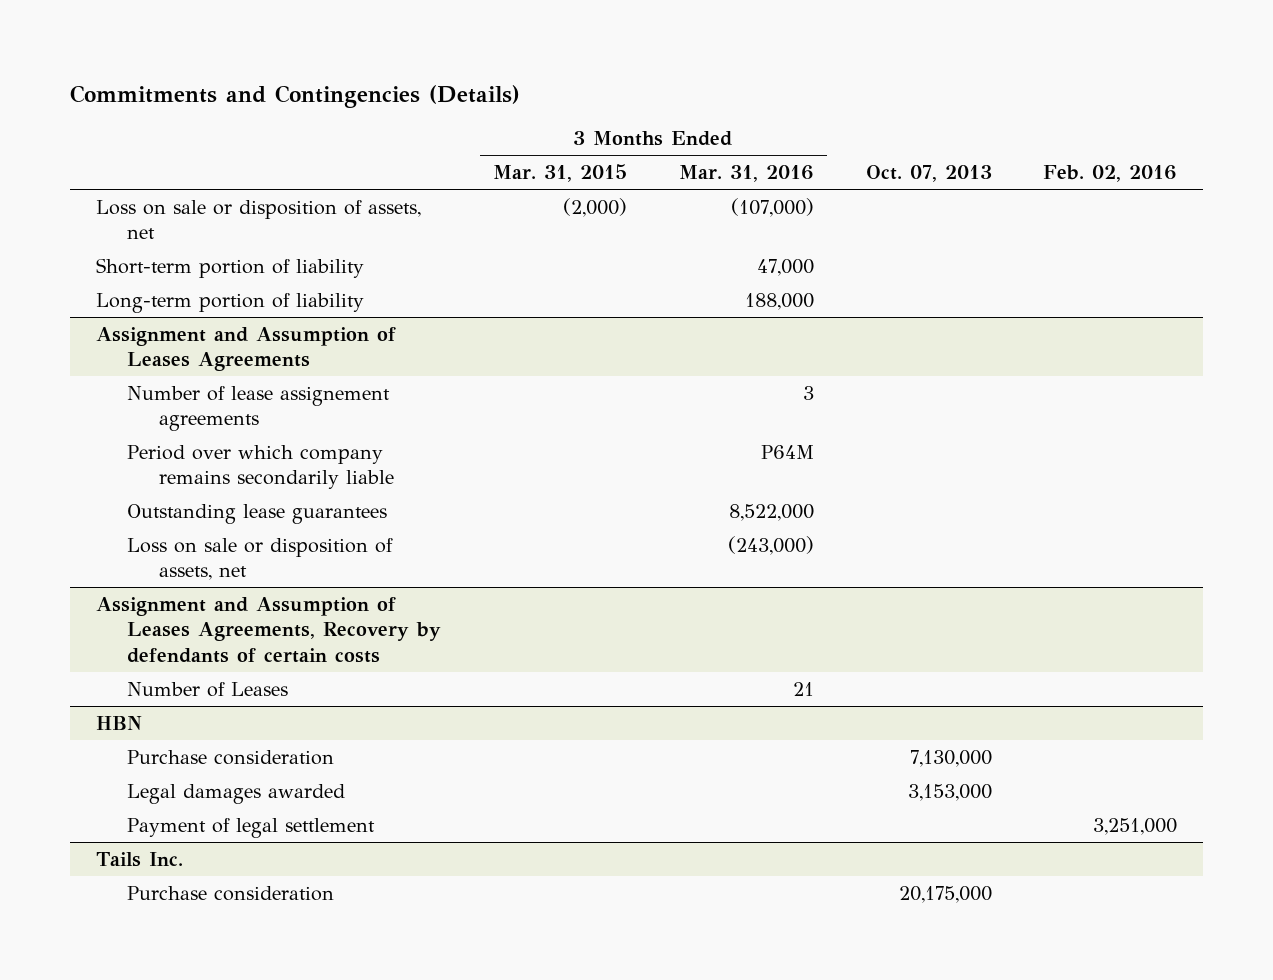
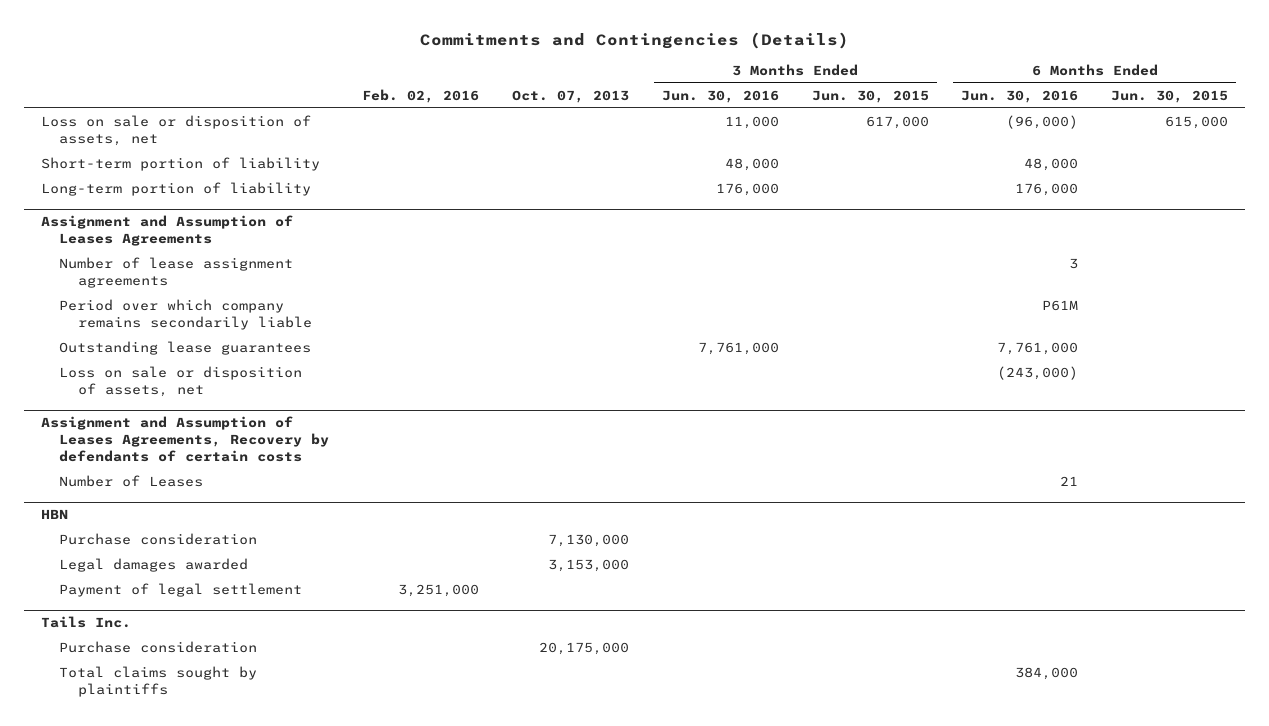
- | 3 Months Ended Mar. 31, 2015 | 3 Months Ended Mar. 31, 2016 | Oct. 07, 2013 | Feb. 02, 2016
+ | Feb. 02, 2016 | Oct. 07, 2013 | 3 Months Ended Jun. 30, 2016 | 3 Months Ended Jun. 30, 2015 | 6 Months Ended Jun. 30, 2016 | 6 Months Ended Jun. 30, 2015
@ Assignment and Assumption of Leases Agreements
- Number of lease assignement agreements | | 3 | |
+ Number of lease assignment agreements | | | | | 3 |
@ Tails Inc.
+ Total claims sought by plaintiffs | | | | | 384,000 |

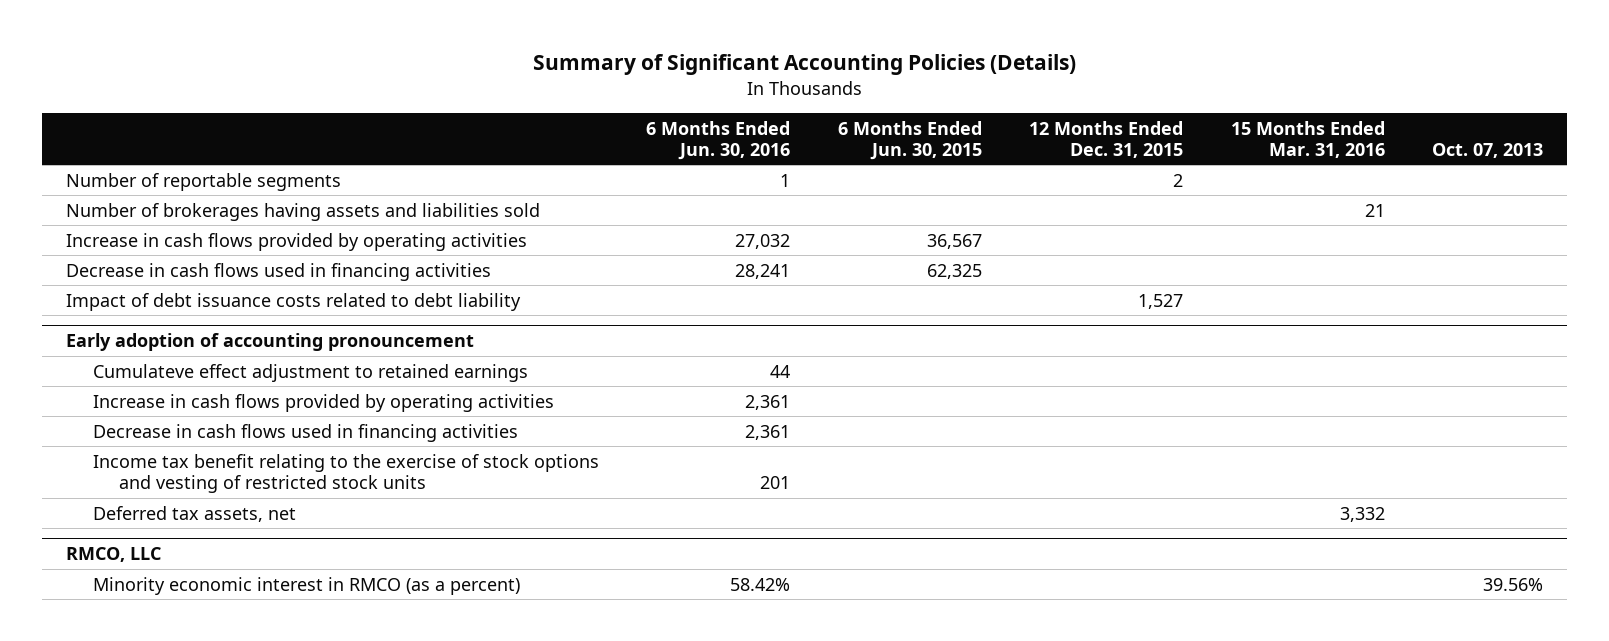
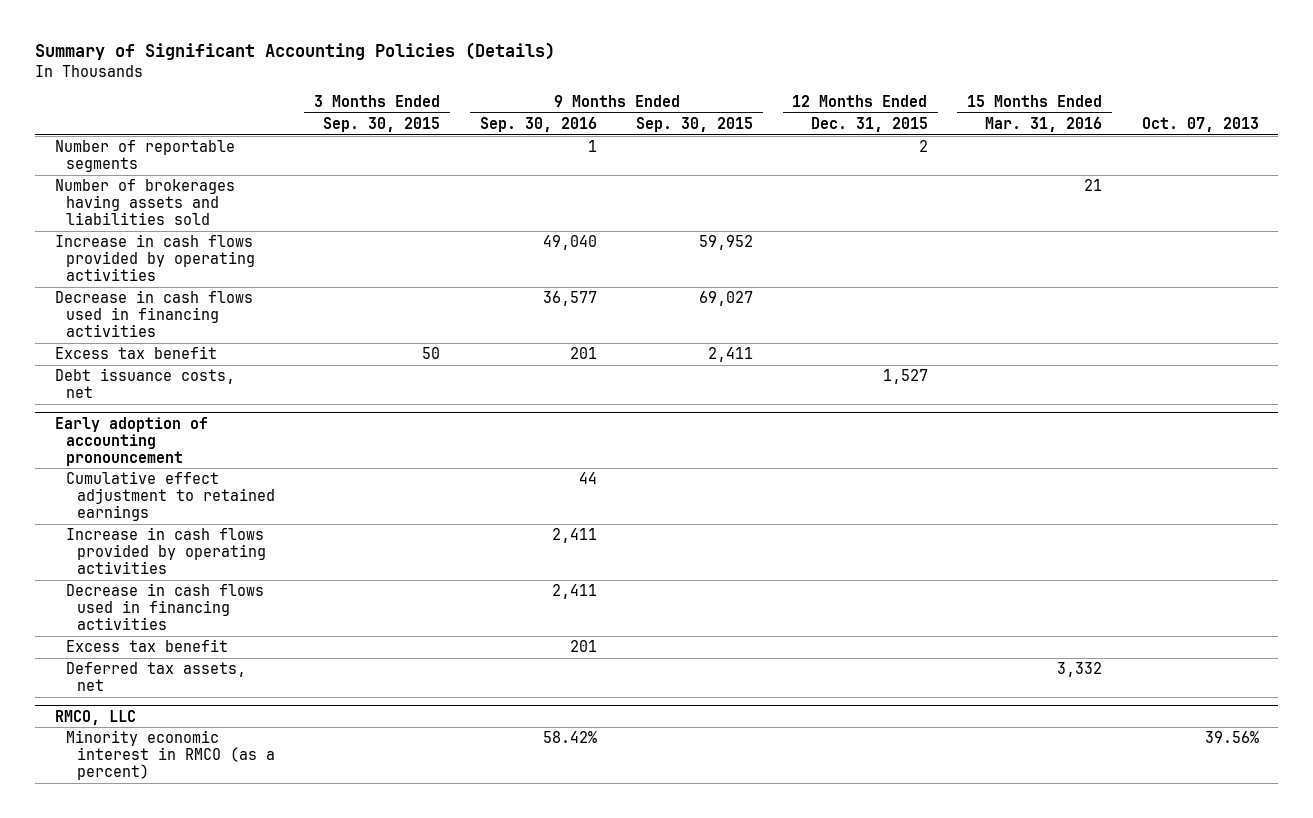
- | 6 Months Ended Jun. 30, 2016 | 6 Months Ended Jun. 30, 2015 | 12 Months Ended Dec. 31, 2015 | 15 Months Ended Mar. 31, 2016 | Oct. 07, 2013
+ | 3 Months Ended Sep. 30, 2015 | 9 Months Ended Sep. 30, 2016 | 9 Months Ended Sep. 30, 2015 | 12 Months Ended Dec. 31, 2015 | 15 Months Ended Mar. 31, 2016 | Oct. 07, 2013
- Impact of debt issuance costs related to debt liability | | | 1,527 | |
+ Excess tax benefit | 50 | 201 | 2,411 | | |
+ Debt issuance costs, net | | | | 1,527 | |
@ Early adoption of accounting pronouncement
- Cumulateve effect adjustment to retained earnings | 44 | | | |
+ Cumulative effect adjustment to retained earnings | | 44 | | | |
- Income tax benefit relating to the exercise of stock options and vesting of restricted stock units | 201 | | | |
+ Excess tax benefit | | 201 | | | |

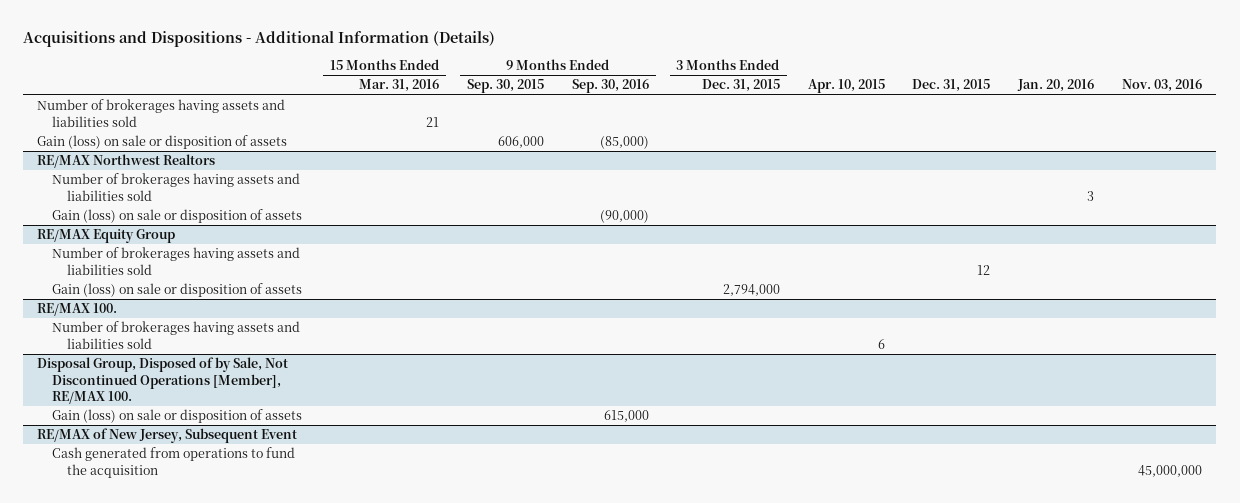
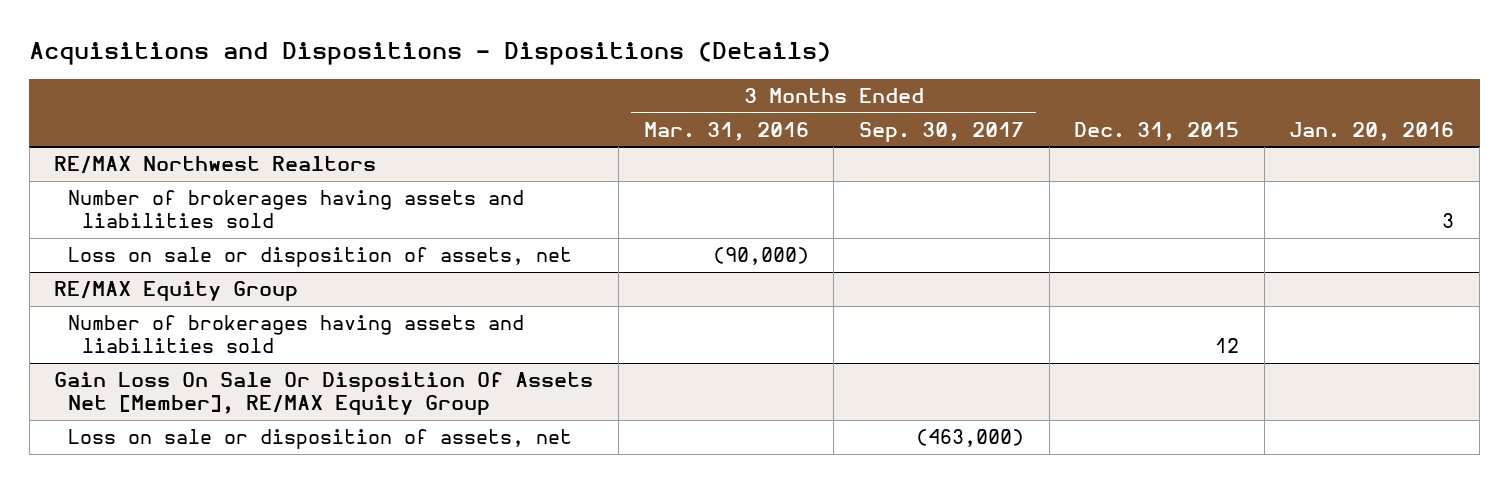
- Acquisitions and Dispositions - Additional Information (Details)
+ Acquisitions and Dispositions - Dispositions (Details)
- | 15 Months Ended Mar. 31, 2016 | 9 Months Ended Sep. 30, 2015 | 9 Months Ended Sep. 30, 2016 | 3 Months Ended Dec. 31, 2015 | Apr. 10, 2015 | Dec. 31, 2015 | Jan. 20, 2016 | Nov. 03, 2016
+ | 3 Months Ended Mar. 31, 2016 | 3 Months Ended Sep. 30, 2017 | Dec. 31, 2015 | Jan. 20, 2016
- Number of brokerages having assets and liabilities sold | 21 | | | | | | |
- Gain (loss) on sale or disposition of assets | | 606,000 | (85,000) | | | | |
@ RE/MAX Northwest Realtors
- Gain (loss) on sale or disposition of assets | | | (90,000) | | | | |
+ Loss on sale or disposition of assets, net | (90,000) | | |
@ RE/MAX Equity Group
- Gain (loss) on sale or disposition of assets | | | | 2,794,000 | | | |
- RE/MAX 100.
- Number of brokerages having assets and liabilities sold | | | | | 6 | | |
- Disposal Group, Disposed of by Sale, Not Discontinued Operations [Member], RE/MAX 100.
- Gain (loss) on sale or disposition of assets | | | 615,000 | | | | |
- RE/MAX of New Jersey, Subsequent Event
- Cash generated from operations to fund the acquisition | | | | | | | | 45,000,000
+ Gain Loss On Sale Or Disposition Of Assets Net [Member], RE/MAX Equity Group
+ Loss on sale or disposition of assets, net | | (463,000) | |

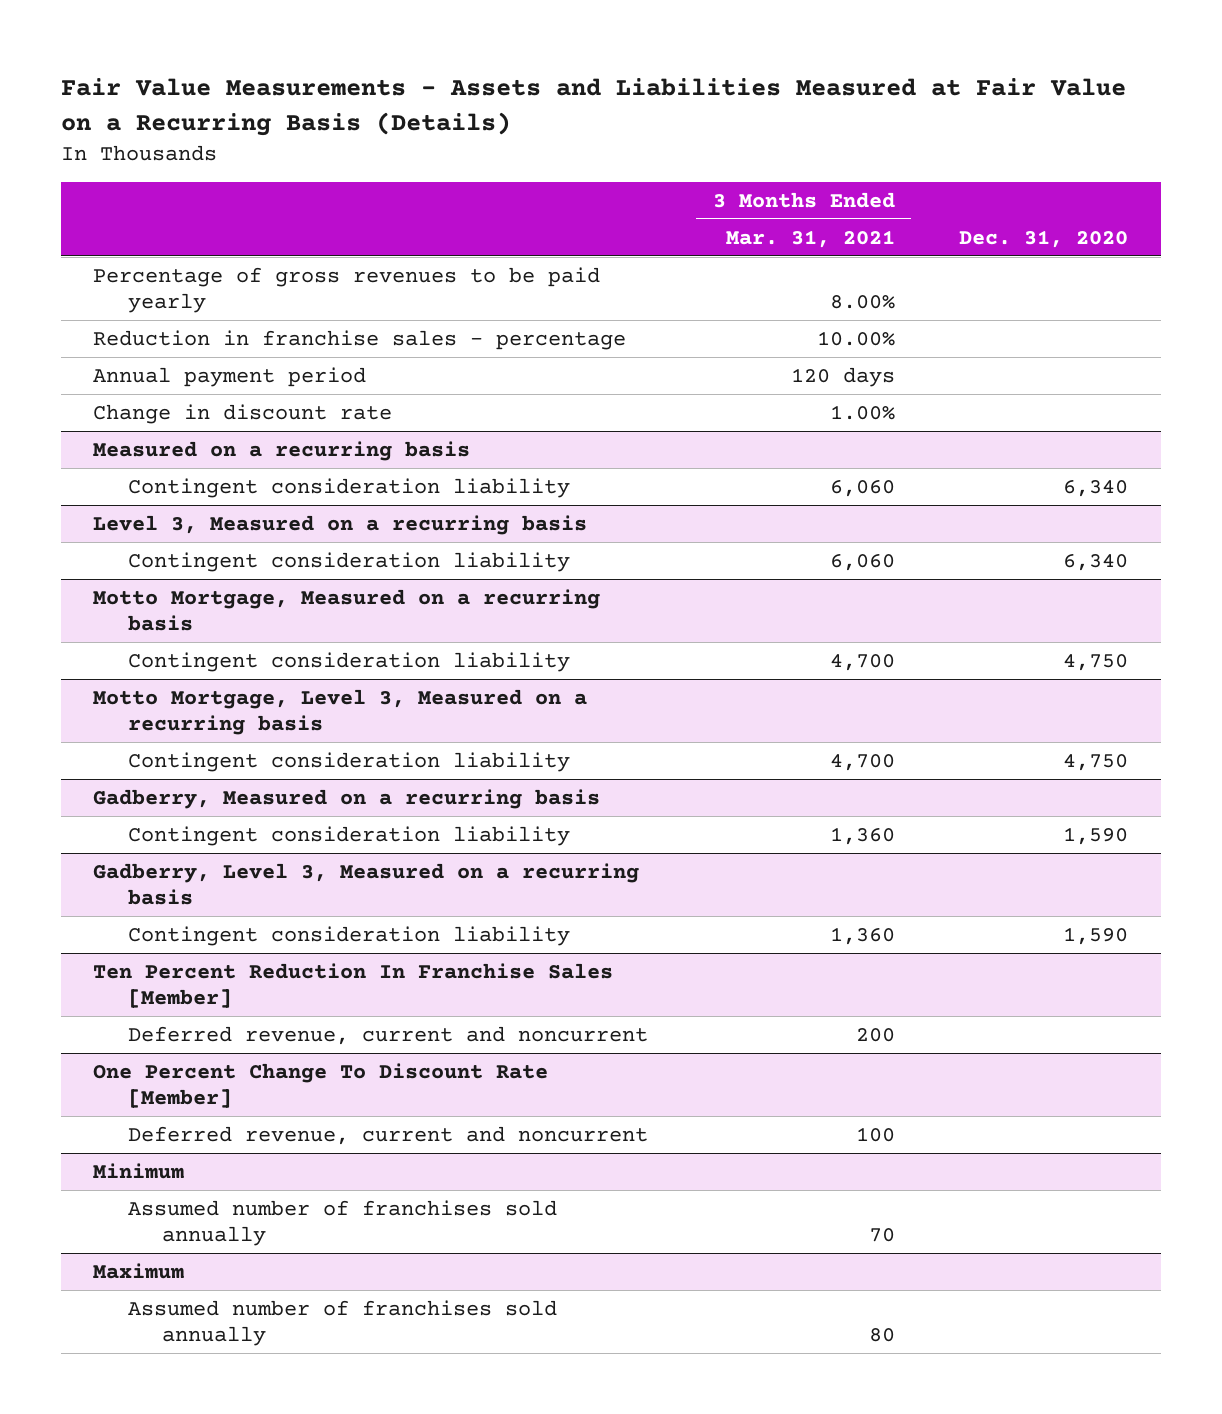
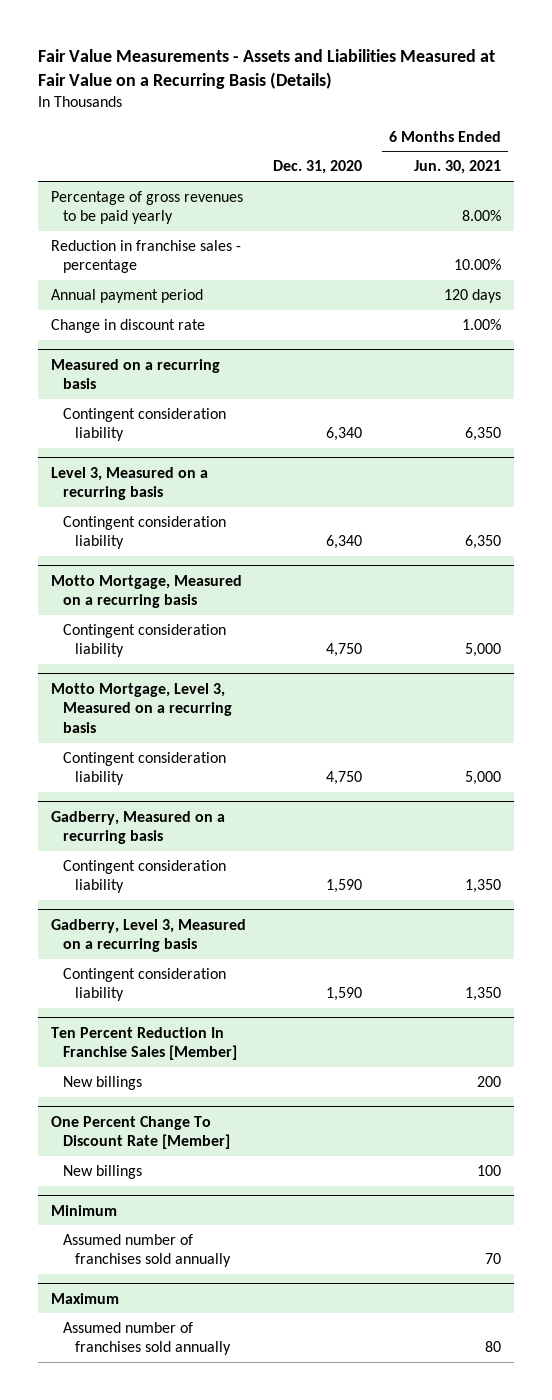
- | 3 Months Ended Mar. 31, 2021 | Dec. 31, 2020
+ | Dec. 31, 2020 | 6 Months Ended Jun. 30, 2021
@ Ten Percent Reduction In Franchise Sales [Member]
- Deferred revenue, current and noncurrent | 200 |
+ New billings | | 200
@ One Percent Change To Discount Rate [Member]
- Deferred revenue, current and noncurrent | 100 |
+ New billings | | 100

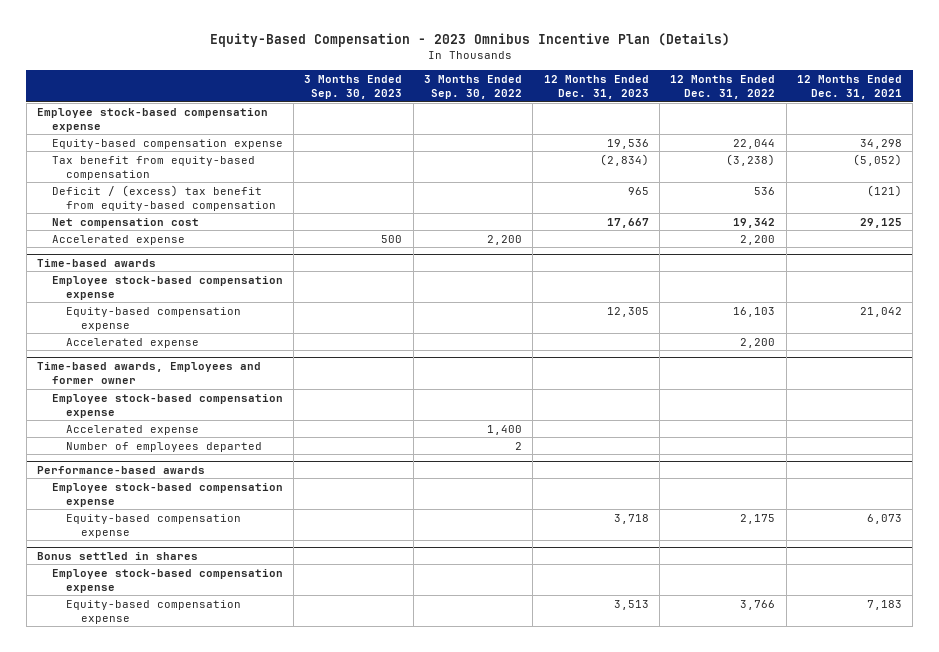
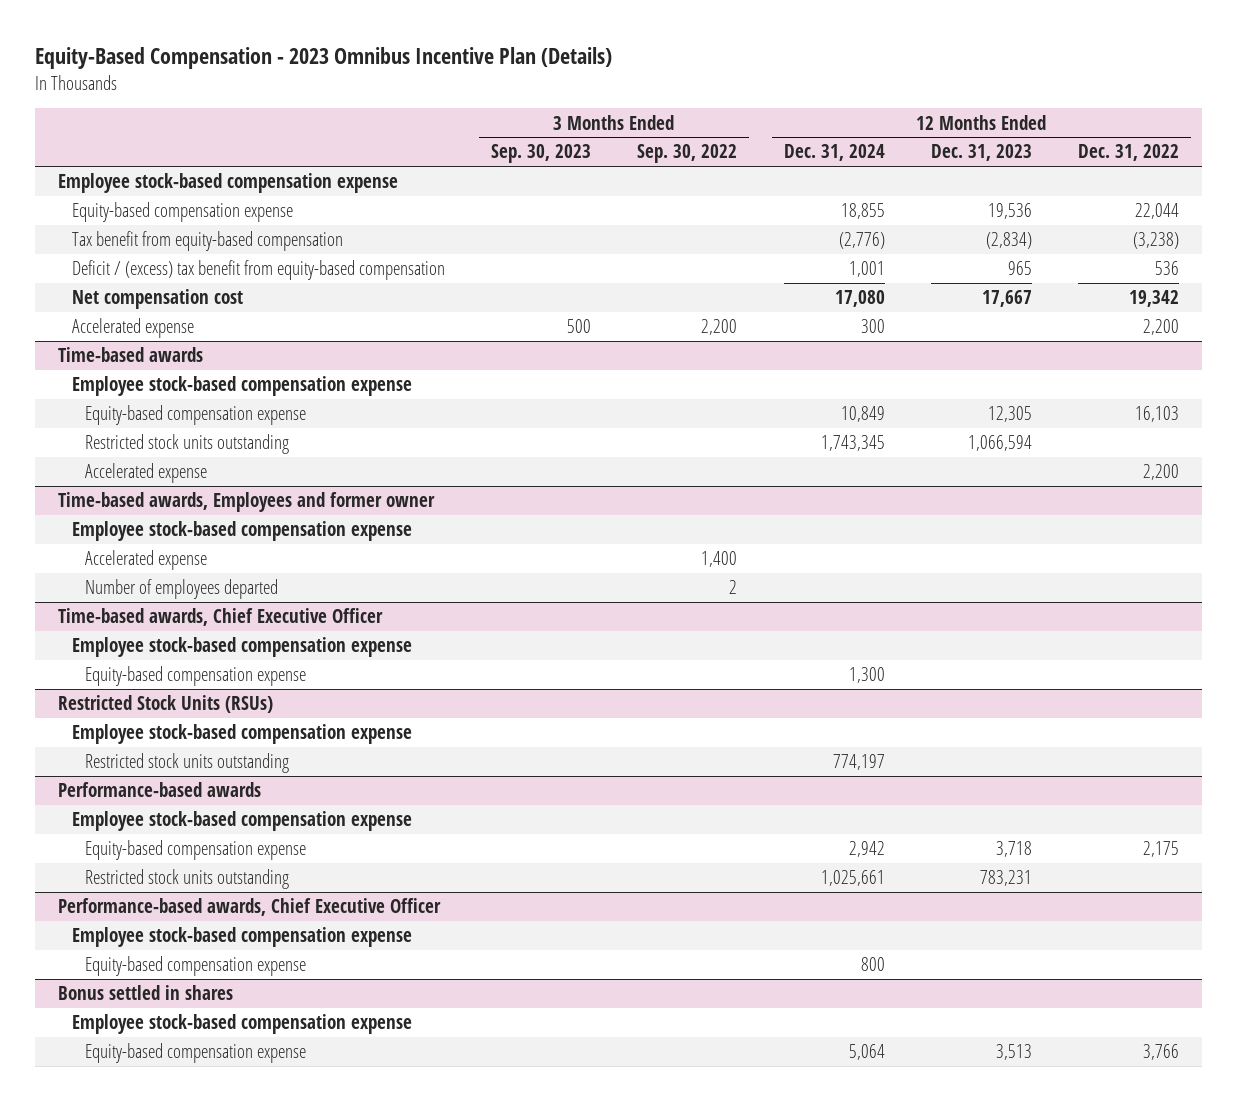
- | 3 Months Ended Sep. 30, 2023 | 3 Months Ended Sep. 30, 2022 | 12 Months Ended Dec. 31, 2023 | 12 Months Ended Dec. 31, 2022 | 12 Months Ended Dec. 31, 2021
+ | 3 Months Ended Sep. 30, 2023 | 3 Months Ended Sep. 30, 2022 | 12 Months Ended Dec. 31, 2024 | 12 Months Ended Dec. 31, 2023 | 12 Months Ended Dec. 31, 2022
@ Time-based awards
+ Restricted stock units outstanding | | | 1,743,345 | 1,066,594 |
+ Time-based awards, Chief Executive Officer
+ Employee stock-based compensation expense
+ Equity-based compensation expense | | | 1,300 | |
+ Restricted Stock Units (RSUs)
+ Employee stock-based compensation expense
+ Restricted stock units outstanding | | | 774,197 | |
@ Performance-based awards
+ Restricted stock units outstanding | | | 1,025,661 | 783,231 |
+ Performance-based awards, Chief Executive Officer
+ Employee stock-based compensation expense
+ Equity-based compensation expense | | | 800 | |

